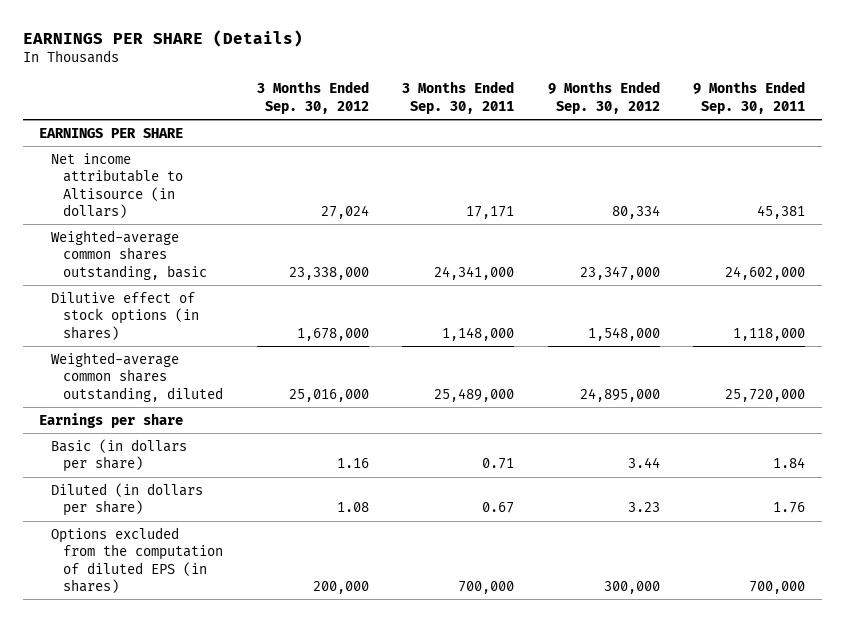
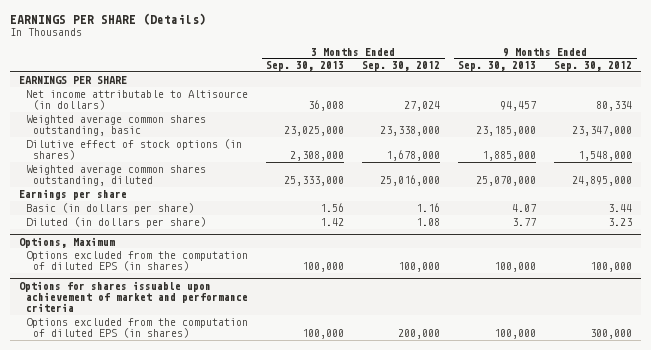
- | 3 Months Ended Sep. 30, 2012 | 3 Months Ended Sep. 30, 2011 | 9 Months Ended Sep. 30, 2012 | 9 Months Ended Sep. 30, 2011
+ | 3 Months Ended Sep. 30, 2013 | 3 Months Ended Sep. 30, 2012 | 9 Months Ended Sep. 30, 2013 | 9 Months Ended Sep. 30, 2012
- Weighted-average common shares outstanding, basic | 23,338,000 | 24,341,000 | 23,347,000 | 24,602,000
+ Weighted average common shares outstanding, basic | 23,025,000 | 23,338,000 | 23,185,000 | 23,347,000
- Weighted-average common shares outstanding, diluted | 25,016,000 | 25,489,000 | 24,895,000 | 25,720,000
+ Weighted average common shares outstanding, diluted | 25,333,000 | 25,016,000 | 25,070,000 | 24,895,000
+ Options, Maximum
+ Options excluded from the computation of diluted EPS (in shares) | 100,000 | 100,000 | 100,000 | 100,000
+ Options for shares issuable upon achievement of market and performance criteria

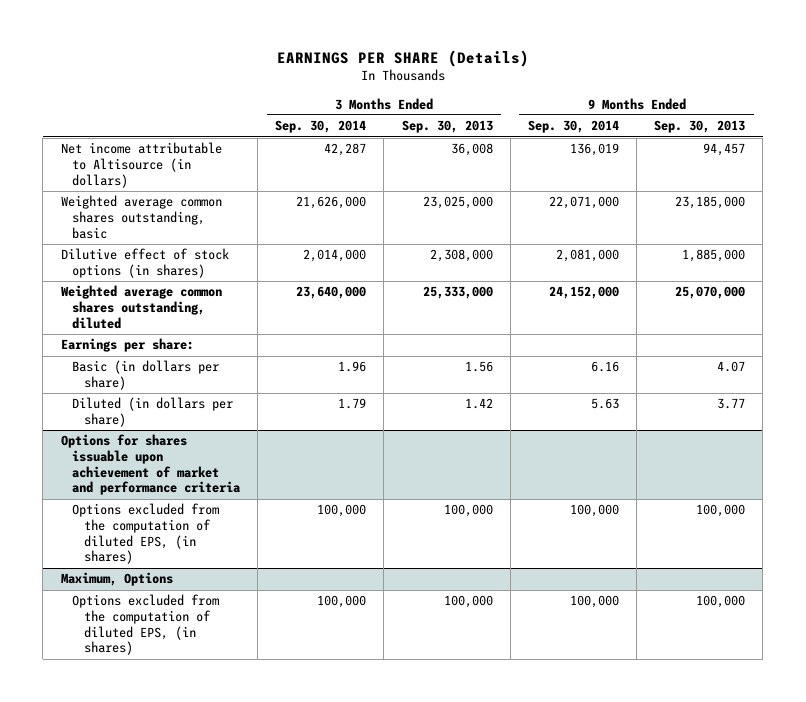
- | 3 Months Ended Sep. 30, 2013 | 3 Months Ended Sep. 30, 2012 | 9 Months Ended Sep. 30, 2013 | 9 Months Ended Sep. 30, 2012
+ | 3 Months Ended Sep. 30, 2014 | 3 Months Ended Sep. 30, 2013 | 9 Months Ended Sep. 30, 2014 | 9 Months Ended Sep. 30, 2013
- EARNINGS PER SHARE
- Earnings per share
+ Earnings per share:
- Options, Maximum
- Options excluded from the computation of diluted EPS (in shares) | 100,000 | 100,000 | 100,000 | 100,000
@ Options for shares issuable upon achievement of market and performance criteria
- Options excluded from the computation of diluted EPS (in shares) | 100,000 | 200,000 | 100,000 | 300,000
+ Options excluded from the computation of diluted EPS, (in shares) | 100,000 | 100,000 | 100,000 | 100,000
+ Maximum, Options
+ Options excluded from the computation of diluted EPS, (in shares) | 100,000 | 100,000 | 100,000 | 100,000

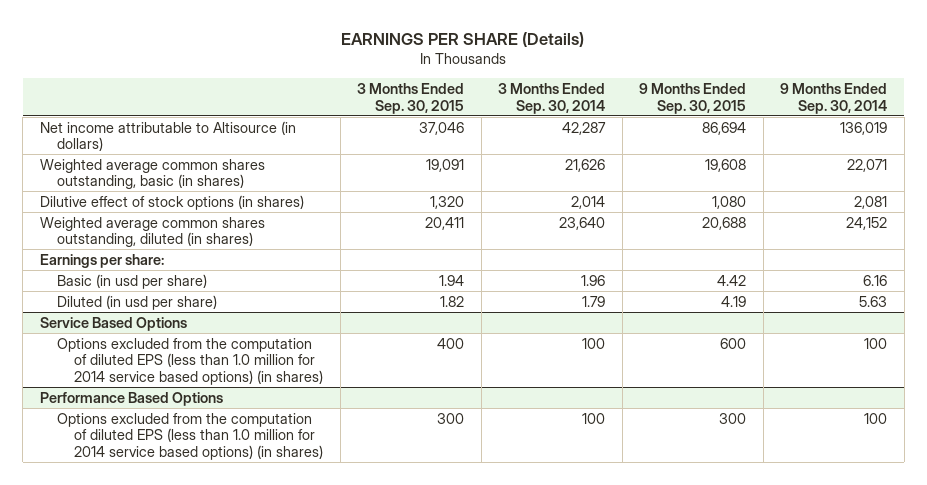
- | 3 Months Ended Sep. 30, 2014 | 3 Months Ended Sep. 30, 2013 | 9 Months Ended Sep. 30, 2014 | 9 Months Ended Sep. 30, 2013
+ | 3 Months Ended Sep. 30, 2015 | 3 Months Ended Sep. 30, 2014 | 9 Months Ended Sep. 30, 2015 | 9 Months Ended Sep. 30, 2014
- Weighted average common shares outstanding, basic | 21,626,000 | 23,025,000 | 22,071,000 | 23,185,000
- Dilutive effect of stock options (in shares) | 2,014,000 | 2,308,000 | 2,081,000 | 1,885,000
- Weighted average common shares outstanding, diluted | 23,640,000 | 25,333,000 | 24,152,000 | 25,070,000
+ Weighted average common shares outstanding, basic (in shares) | 19,091 | 21,626 | 19,608 | 22,071
+ Dilutive effect of stock options (in shares) | 1,320 | 2,014 | 1,080 | 2,081
+ Weighted average common shares outstanding, diluted (in shares) | 20,411 | 23,640 | 20,688 | 24,152
- Basic (in dollars per share) | 1.96 | 1.56 | 6.16 | 4.07
- Diluted (in dollars per share) | 1.79 | 1.42 | 5.63 | 3.77
- Options for shares issuable upon achievement of market and performance criteria
- Options excluded from the computation of diluted EPS, (in shares) | 100,000 | 100,000 | 100,000 | 100,000
- Maximum, Options
- Options excluded from the computation of diluted EPS, (in shares) | 100,000 | 100,000 | 100,000 | 100,000
+ Basic (in usd per share) | 1.94 | 1.96 | 4.42 | 6.16
+ Diluted (in usd per share) | 1.82 | 1.79 | 4.19 | 5.63
+ Service Based Options
+ Options excluded from the computation of diluted EPS (less than 1.0 million for 2014 service based options) (in shares) | 400 | 100 | 600 | 100
+ Performance Based Options
+ Options excluded from the computation of diluted EPS (less than 1.0 million for 2014 service based options) (in shares) | 300 | 100 | 300 | 100

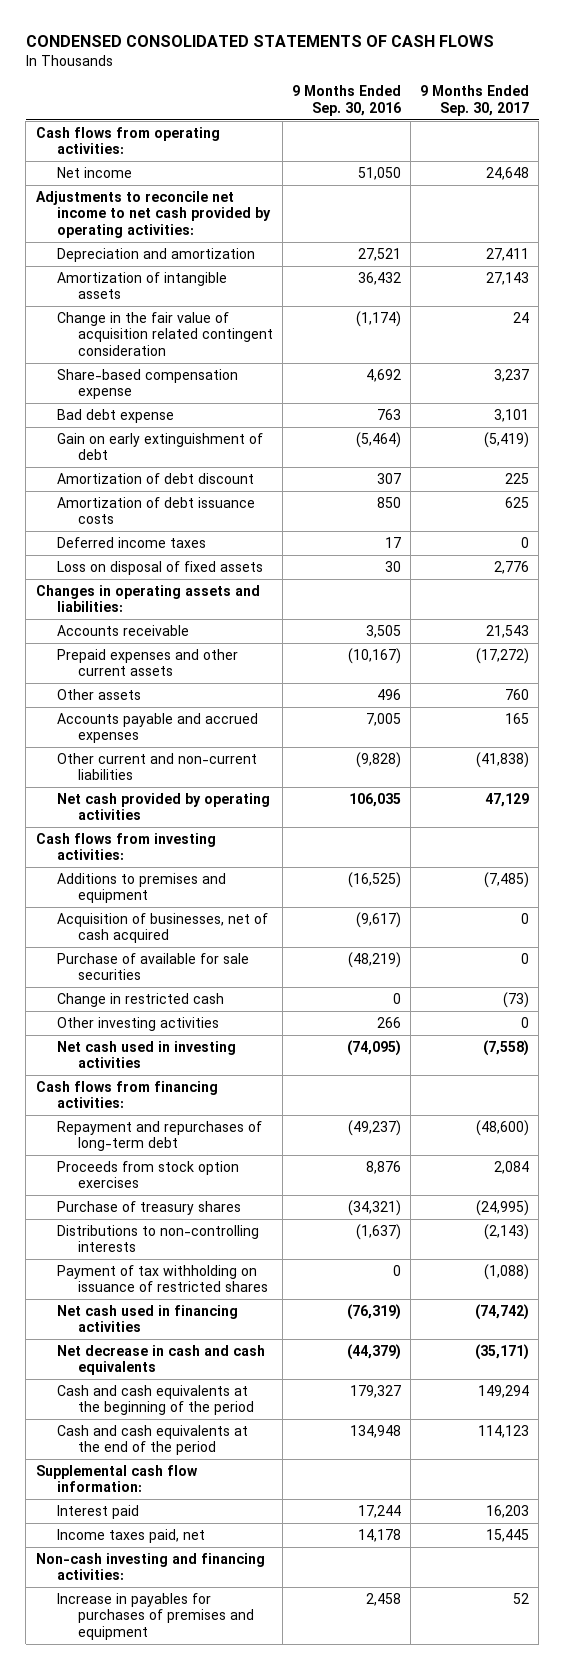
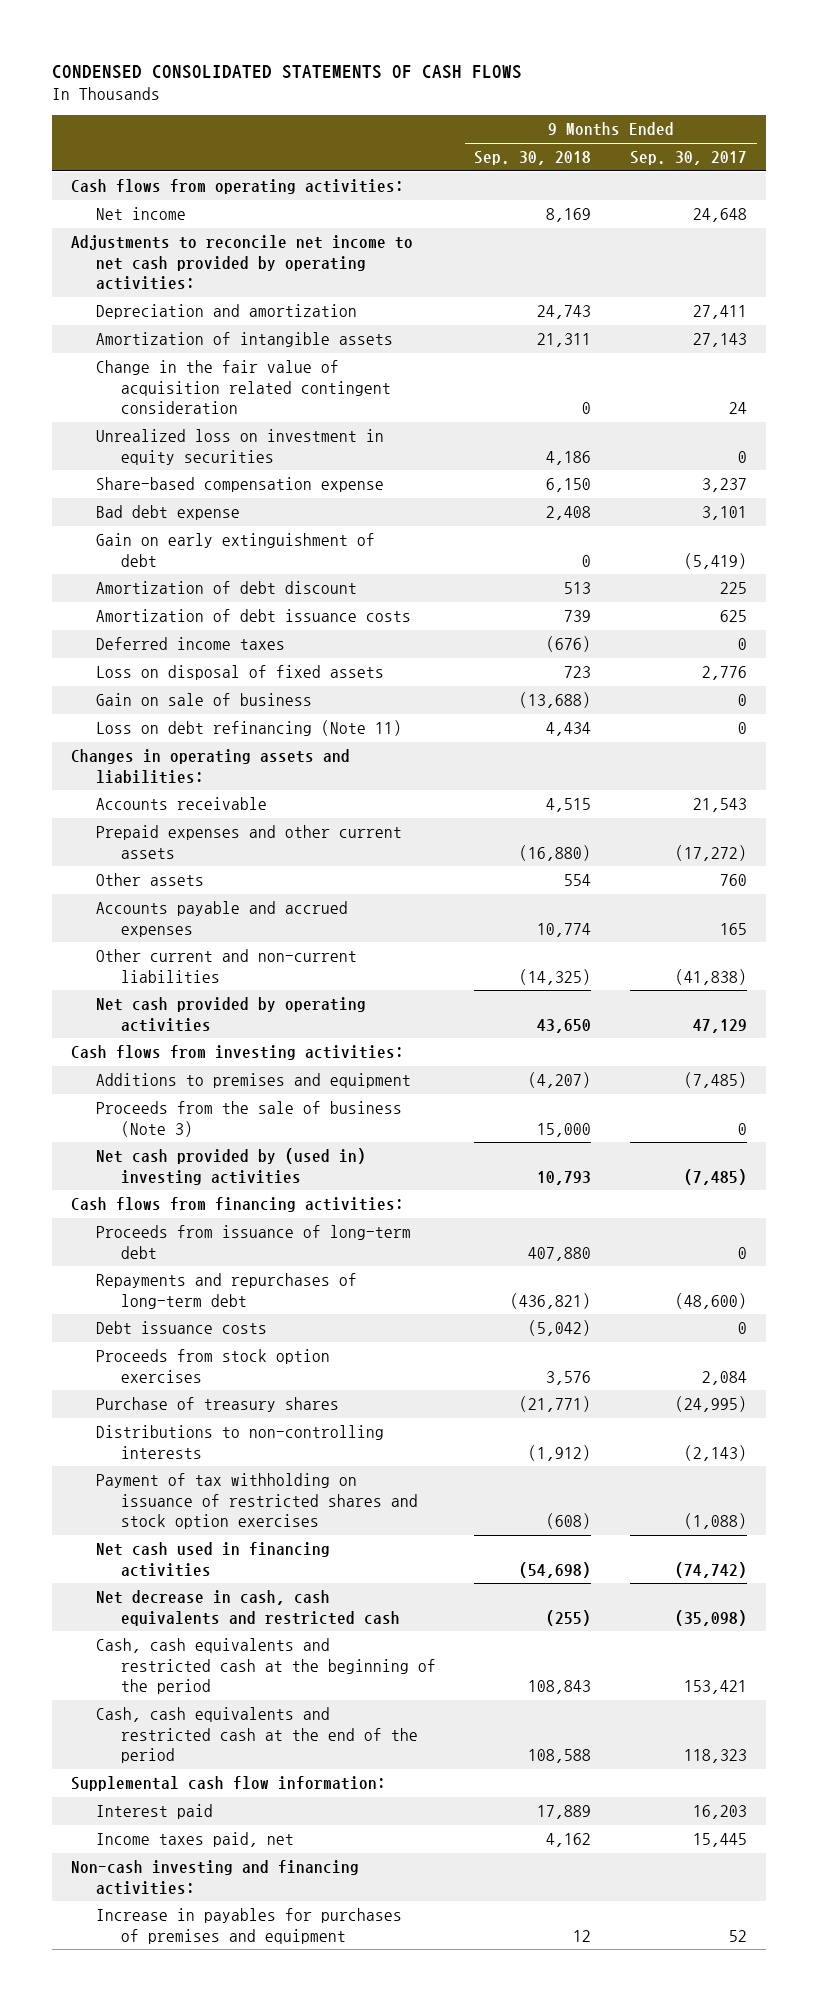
- | 9 Months Ended Sep. 30, 2016 | 9 Months Ended Sep. 30, 2017
+ | 9 Months Ended Sep. 30, 2018 | 9 Months Ended Sep. 30, 2017
+ Unrealized loss on investment in equity securities | 4,186 | 0
+ Gain on sale of business | (13,688) | 0
+ Loss on debt refinancing (Note 11) | 4,434 | 0
- Acquisition of businesses, net of cash acquired | (9,617) | 0
- Purchase of available for sale securities | (48,219) | 0
- Change in restricted cash | 0 | (73)
- Other investing activities | 266 | 0
- Net cash used in investing activities | (74,095) | (7,558)
+ Proceeds from the sale of business (Note 3) | 15,000 | 0
+ Net cash provided by (used in) investing activities | 10,793 | (7,485)
- Repayment and repurchases of long-term debt | (49,237) | (48,600)
+ Proceeds from issuance of long-term debt | 407,880 | 0
+ Repayments and repurchases of long-term debt | (436,821) | (48,600)
+ Debt issuance costs | (5,042) | 0
- Payment of tax withholding on issuance of restricted shares | 0 | (1,088)
+ Payment of tax withholding on issuance of restricted shares and stock option exercises | (608) | (1,088)
- Net decrease in cash and cash equivalents | (44,379) | (35,171)
- Cash and cash equivalents at the beginning of the period | 179,327 | 149,294
- Cash and cash equivalents at the end of the period | 134,948 | 114,123
+ Net decrease in cash, cash equivalents and restricted cash | (255) | (35,098)
+ Cash, cash equivalents and restricted cash at the beginning of the period | 108,843 | 153,421
+ Cash, cash equivalents and restricted cash at the end of the period | 108,588 | 118,323

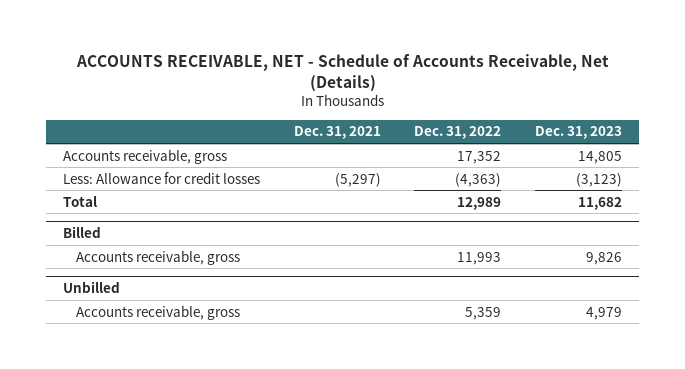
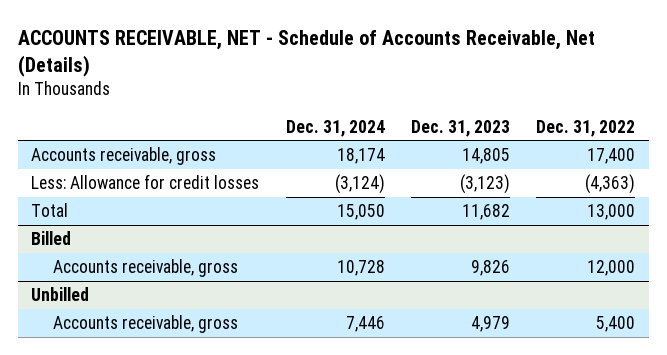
- | Dec. 31, 2021 | Dec. 31, 2022 | Dec. 31, 2023
+ | Dec. 31, 2024 | Dec. 31, 2023 | Dec. 31, 2022
- Accounts receivable, gross | | 17,352 | 14,805
+ Accounts receivable, gross | 18,174 | 14,805 | 17,400
- Total | | 12,989 | 11,682
+ Total | 15,050 | 11,682 | 13,000
@ Billed
- Accounts receivable, gross | | 11,993 | 9,826
+ Accounts receivable, gross | 10,728 | 9,826 | 12,000
@ Unbilled
- Accounts receivable, gross | | 5,359 | 4,979
+ Accounts receivable, gross | 7,446 | 4,979 | 5,400

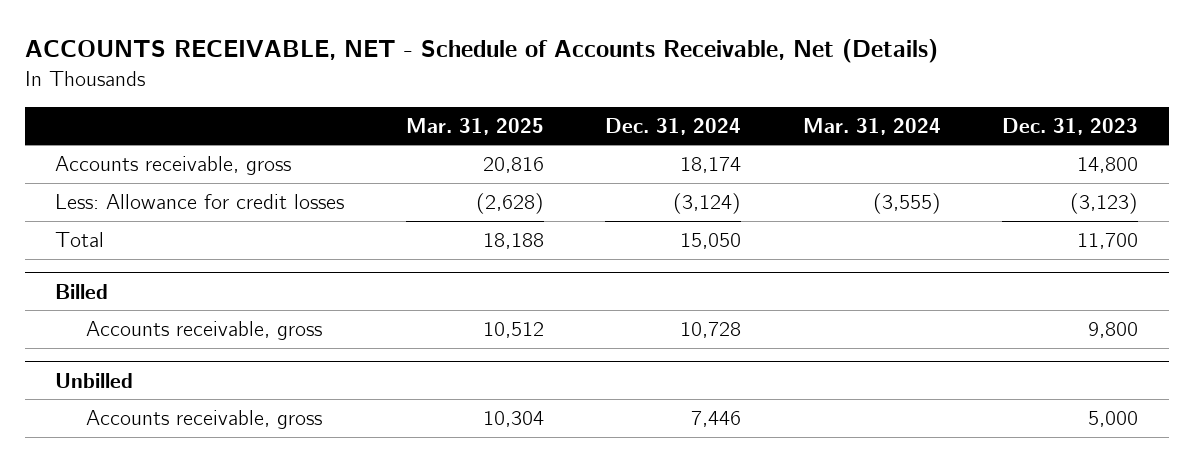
- | Dec. 31, 2024 | Dec. 31, 2023 | Dec. 31, 2022
+ | Mar. 31, 2025 | Dec. 31, 2024 | Mar. 31, 2024 | Dec. 31, 2023
- Accounts receivable, gross | 18,174 | 14,805 | 17,400
+ Accounts receivable, gross | 20,816 | 18,174 | | 14,800
- Total | 15,050 | 11,682 | 13,000
+ Total | 18,188 | 15,050 | | 11,700
@ Billed
- Accounts receivable, gross | 10,728 | 9,826 | 12,000
+ Accounts receivable, gross | 10,512 | 10,728 | | 9,800
@ Unbilled
- Accounts receivable, gross | 7,446 | 4,979 | 5,400
+ Accounts receivable, gross | 10,304 | 7,446 | | 5,000

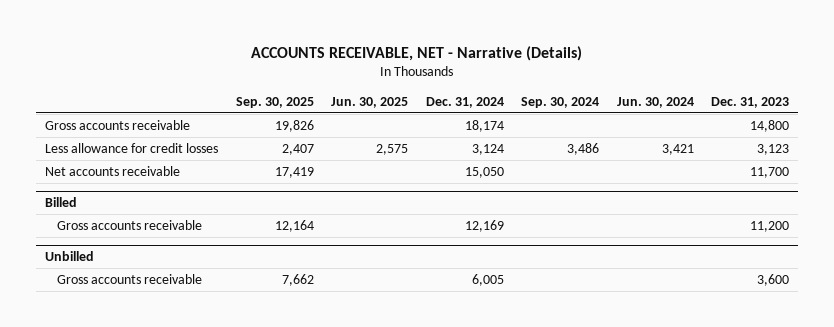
- ACCOUNTS RECEIVABLE, NET - Schedule of Accounts Receivable, Net (Details)
+ ACCOUNTS RECEIVABLE, NET - Narrative (Details)
- | Mar. 31, 2025 | Dec. 31, 2024 | Mar. 31, 2024 | Dec. 31, 2023
+ | Sep. 30, 2025 | Jun. 30, 2025 | Dec. 31, 2024 | Sep. 30, 2024 | Jun. 30, 2024 | Dec. 31, 2023
- Accounts receivable, gross | 20,816 | 18,174 | | 14,800
- Less: Allowance for credit losses | (2,628) | (3,124) | (3,555) | (3,123)
- Total | 18,188 | 15,050 | | 11,700
+ Gross accounts receivable | 19,826 | | 18,174 | | | 14,800
+ Less allowance for credit losses | 2,407 | 2,575 | 3,124 | 3,486 | 3,421 | 3,123
+ Net accounts receivable | 17,419 | | 15,050 | | | 11,700
@ Billed
- Accounts receivable, gross | 10,512 | 10,728 | | 9,800
+ Gross accounts receivable | 12,164 | | 12,169 | | | 11,200
@ Unbilled
- Accounts receivable, gross | 10,304 | 7,446 | | 5,000
+ Gross accounts receivable | 7,662 | | 6,005 | | | 3,600

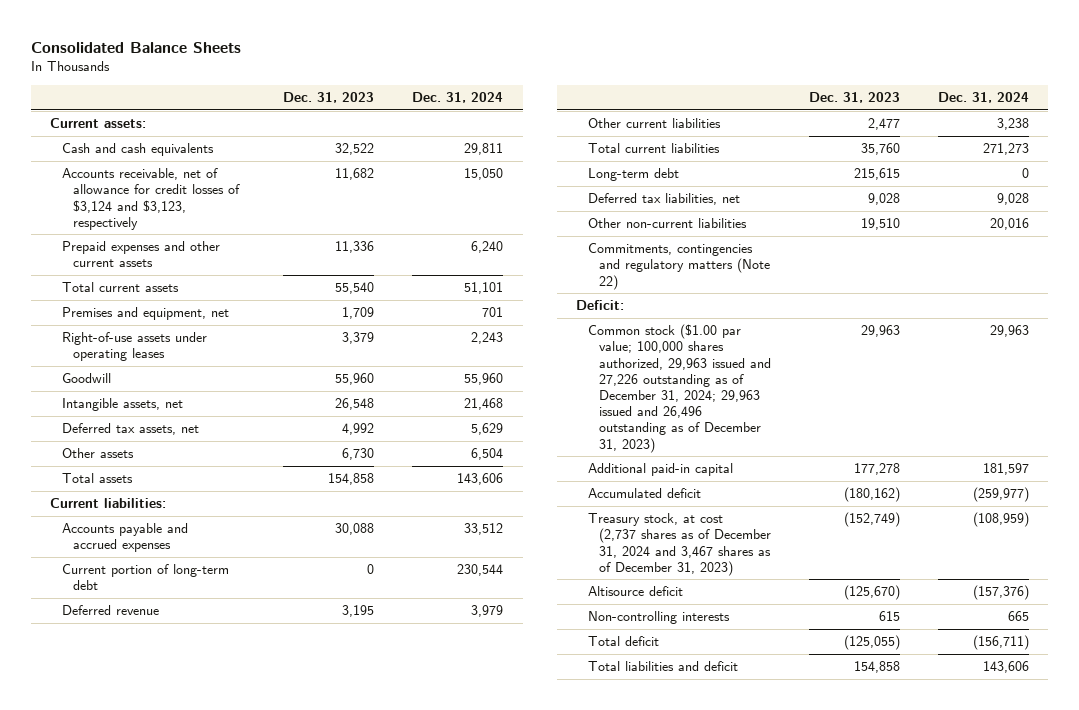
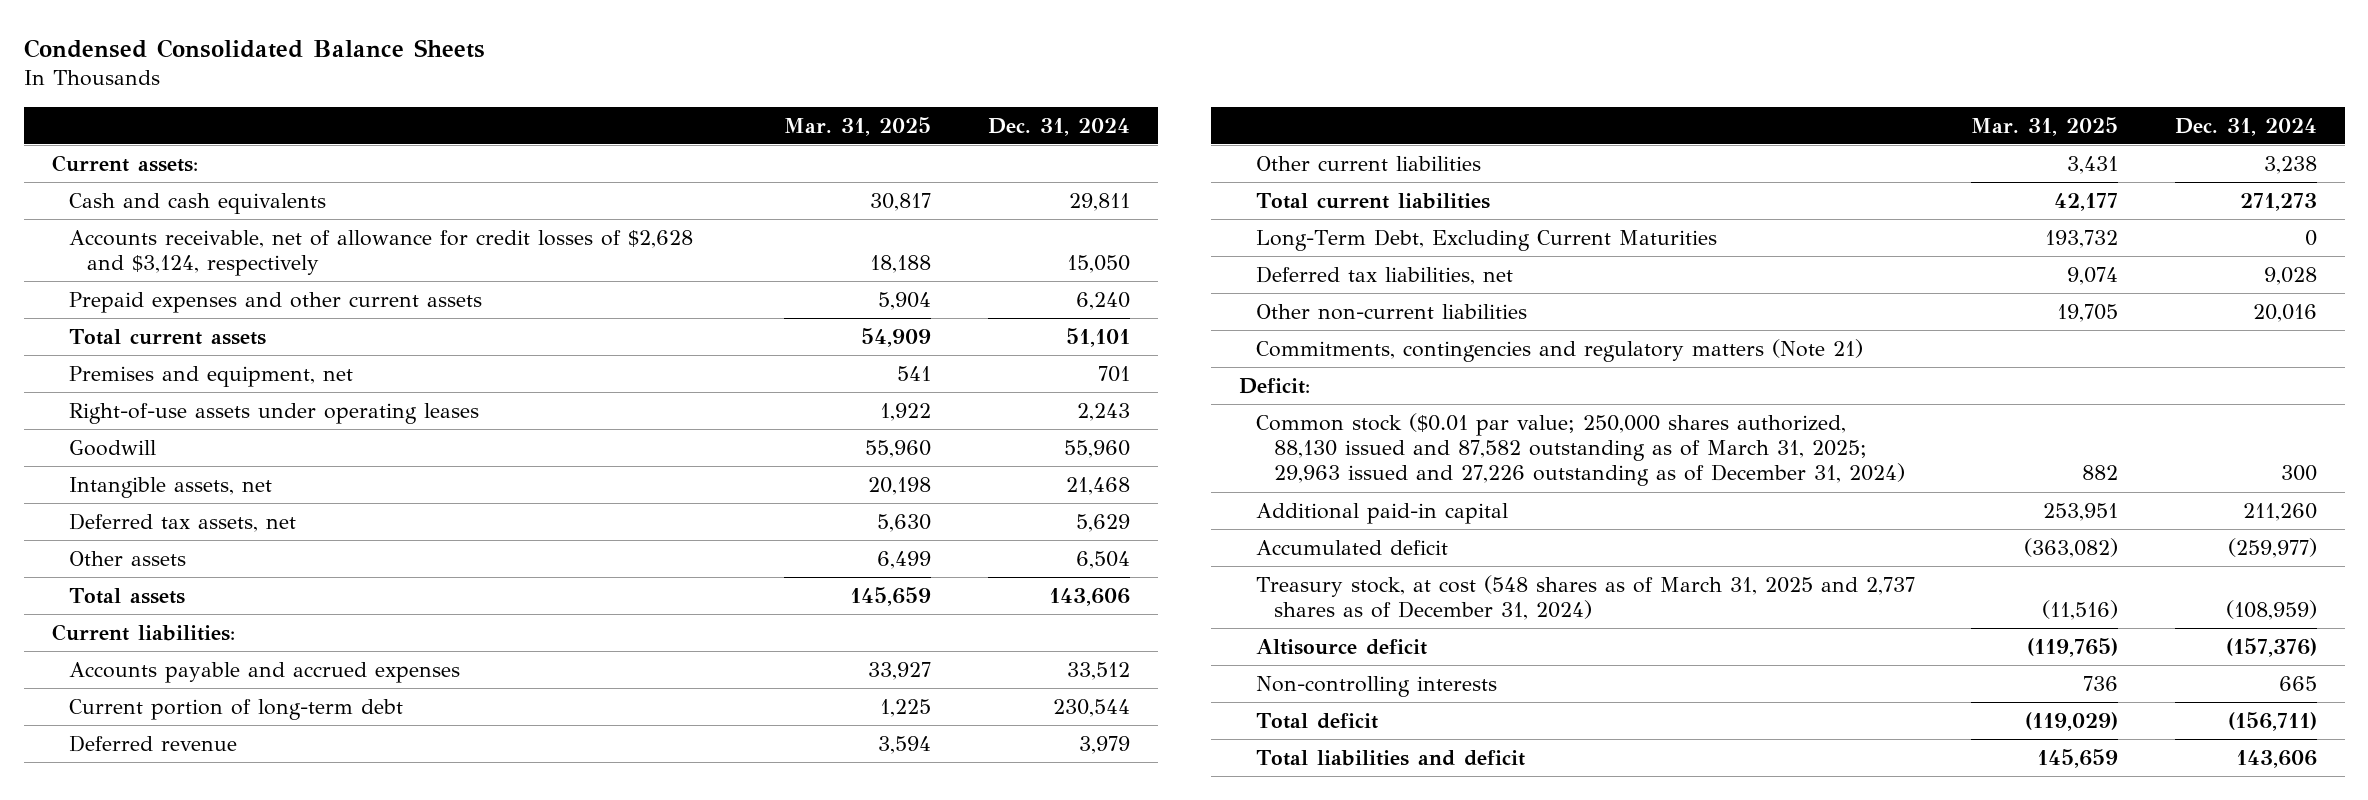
- Consolidated Balance Sheets
+ Condensed Consolidated Balance Sheets
- | Dec. 31, 2023 | Dec. 31, 2024
+ | Mar. 31, 2025 | Dec. 31, 2024
- Accounts receivable, net of allowance for credit losses of $3,124 and $3,123, respectively | 11,682 | 15,050
+ Accounts receivable, net of allowance for credit losses of $2,628 and $3,124, respectively | 18,188 | 15,050
- Long-term debt | 215,615 | 0
+ Long-Term Debt, Excluding Current Maturities | 193,732 | 0
- Commitments, contingencies and regulatory matters (Note 22)
+ Commitments, contingencies and regulatory matters (Note 21)
- Common stock ($1.00 par value; 100,000 shares authorized, 29,963 issued and 27,226 outstanding as of December 31, 2024; 29,963 issued and 26,496 outstanding as of December 31, 2023) | 29,963 | 29,963
- Additional paid-in capital | 177,278 | 181,597
+ Common stock ($0.01 par value; 250,000 shares authorized, 88,130 issued and 87,582 outstanding as of March 31, 2025; 29,963 issued and 27,226 outstanding as of December 31, 2024) | 882 | 300
+ Additional paid-in capital | 253,951 | 211,260
- Treasury stock, at cost (2,737 shares as of December 31, 2024 and 3,467 shares as of December 31, 2023) | (152,749) | (108,959)
+ Treasury stock, at cost (548 shares as of March 31, 2025 and 2,737 shares as of December 31, 2024) | (11,516) | (108,959)

